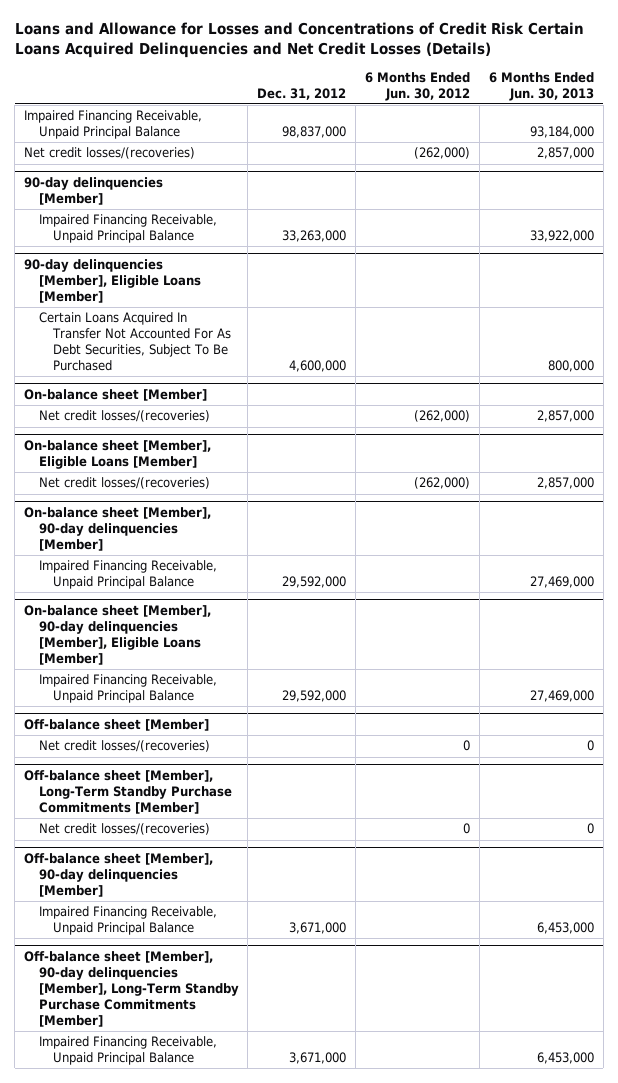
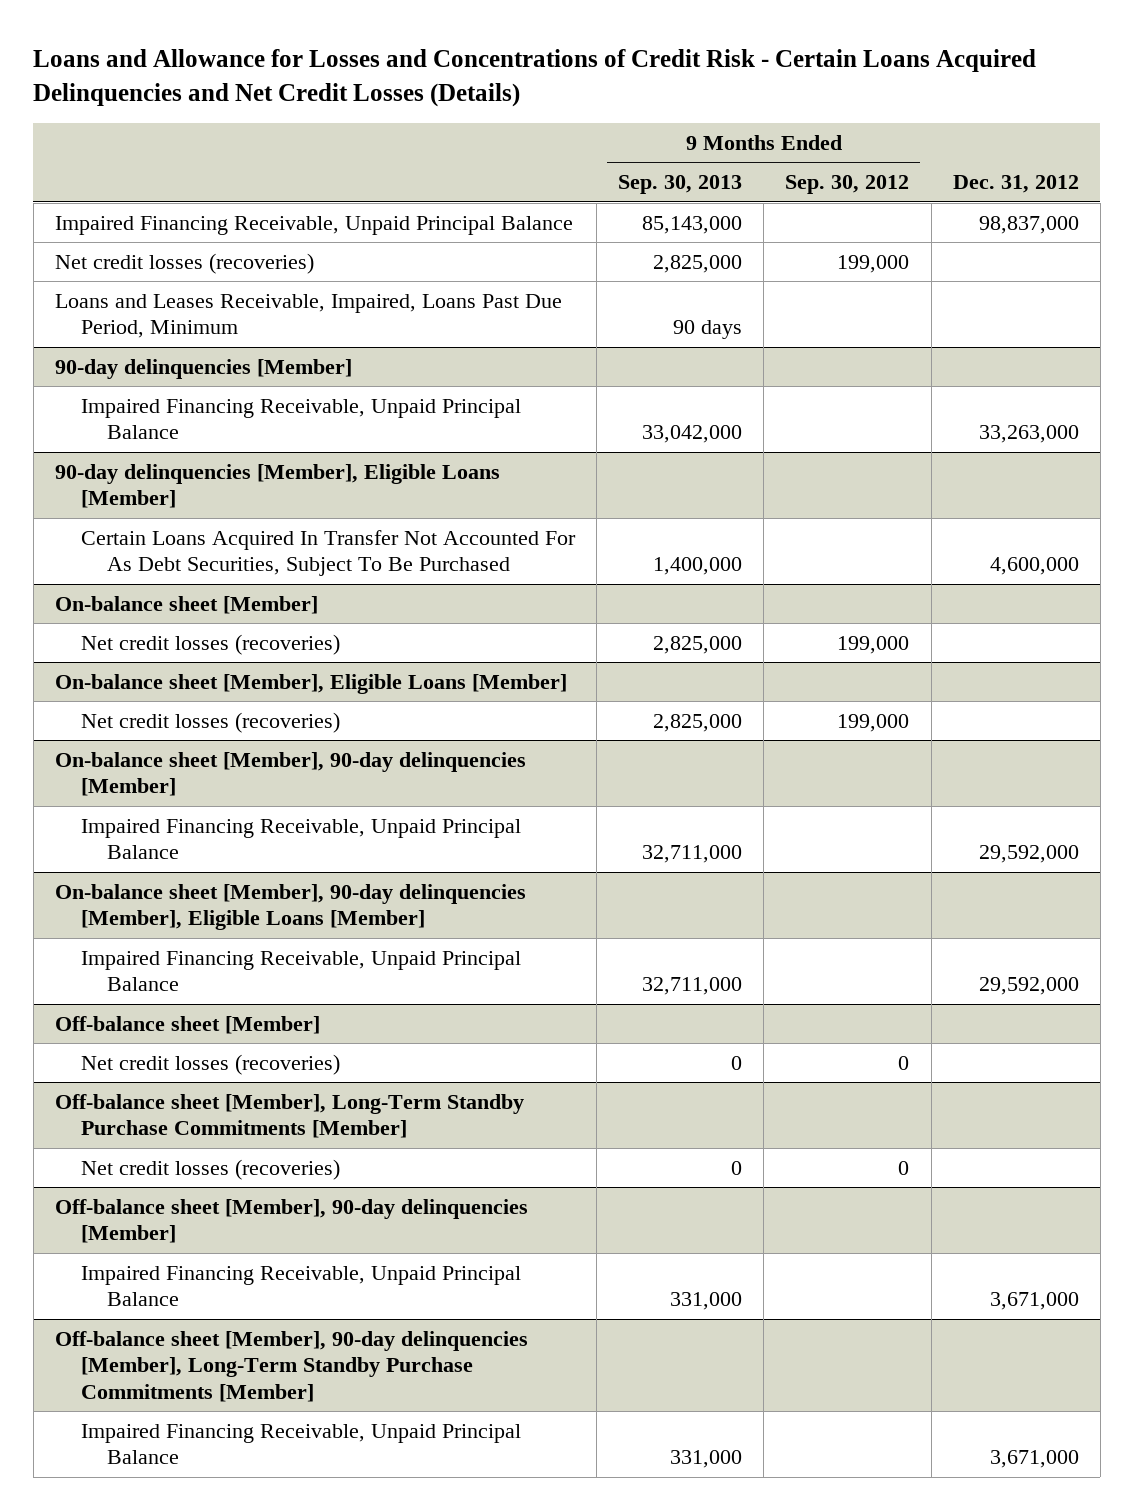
- Loans and Allowance for Losses and Concentrations of Credit Risk Certain Loans Acquired Delinquencies and Net Credit Losses (Details)
+ Loans and Allowance for Losses and Concentrations of Credit Risk - Certain Loans Acquired Delinquencies and Net Credit Losses (Details)
- | Dec. 31, 2012 | 6 Months Ended Jun. 30, 2012 | 6 Months Ended Jun. 30, 2013
+ | 9 Months Ended Sep. 30, 2013 | 9 Months Ended Sep. 30, 2012 | Dec. 31, 2012
- Net credit losses/(recoveries) | | (262,000) | 2,857,000
+ Net credit losses (recoveries) | 2,825,000 | 199,000 |
+ Loans and Leases Receivable, Impaired, Loans Past Due Period, Minimum | 90 days | |
@ On-balance sheet [Member]
- Net credit losses/(recoveries) | | (262,000) | 2,857,000
+ Net credit losses (recoveries) | 2,825,000 | 199,000 |
@ On-balance sheet [Member], Eligible Loans [Member]
- Net credit losses/(recoveries) | | (262,000) | 2,857,000
+ Net credit losses (recoveries) | 2,825,000 | 199,000 |
@ Off-balance sheet [Member]
- Net credit losses/(recoveries) | | 0 | 0
+ Net credit losses (recoveries) | 0 | 0 |
@ Off-balance sheet [Member], Long-Term Standby Purchase Commitments [Member]
- Net credit losses/(recoveries) | | 0 | 0
+ Net credit losses (recoveries) | 0 | 0 |

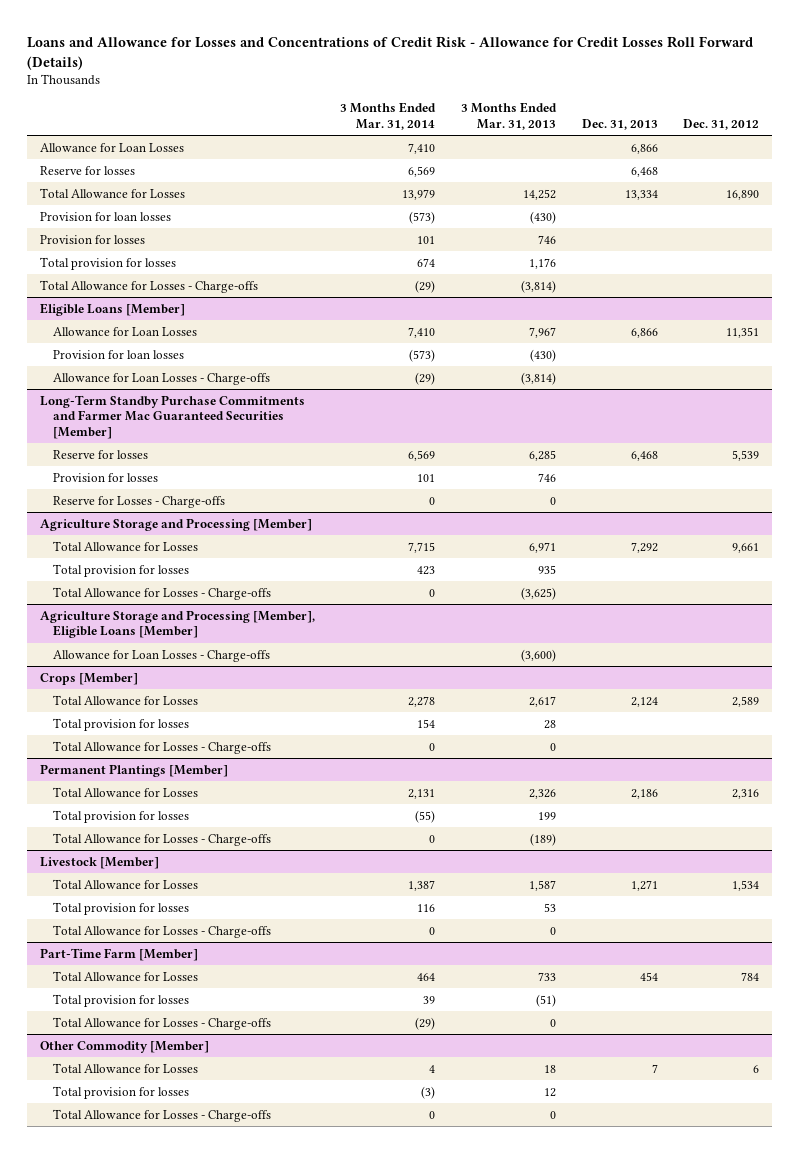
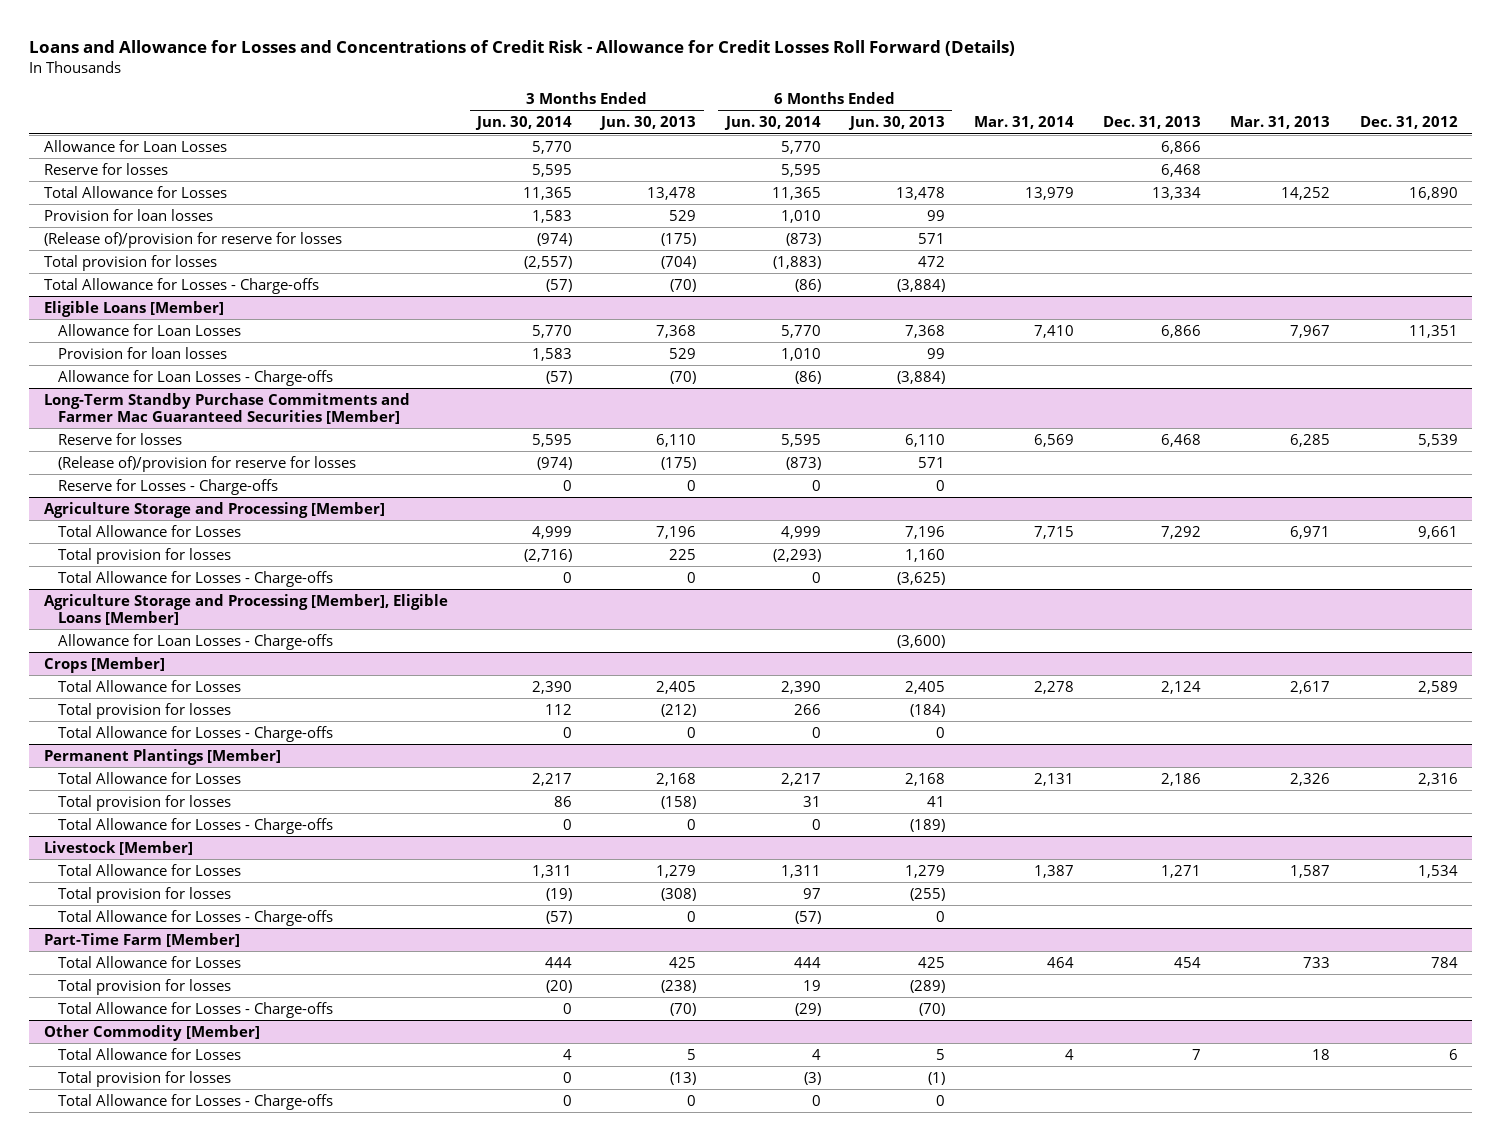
- | 3 Months Ended Mar. 31, 2014 | 3 Months Ended Mar. 31, 2013 | Dec. 31, 2013 | Dec. 31, 2012
+ | 3 Months Ended Jun. 30, 2014 | 3 Months Ended Jun. 30, 2013 | 6 Months Ended Jun. 30, 2014 | 6 Months Ended Jun. 30, 2013 | Mar. 31, 2014 | Dec. 31, 2013 | Mar. 31, 2013 | Dec. 31, 2012
- Provision for losses | 101 | 746 | |
+ (Release of)/provision for reserve for losses | (974) | (175) | (873) | 571 | | | |
@ Long-Term Standby Purchase Commitments and Farmer Mac Guaranteed Securities [Member]
- Provision for losses | 101 | 746 | |
+ (Release of)/provision for reserve for losses | (974) | (175) | (873) | 571 | | | |

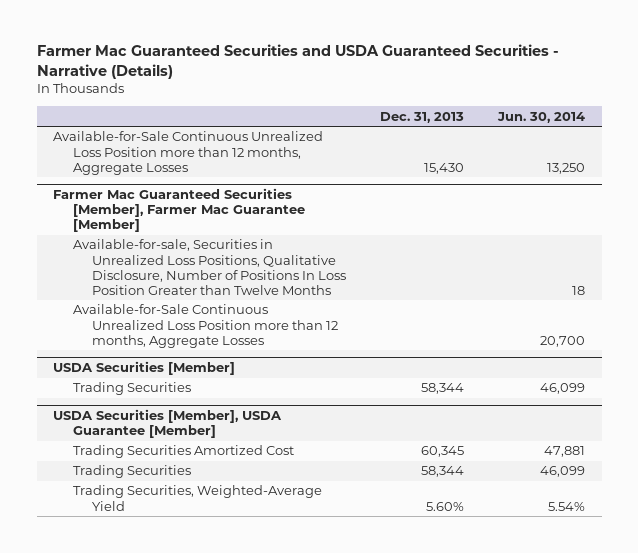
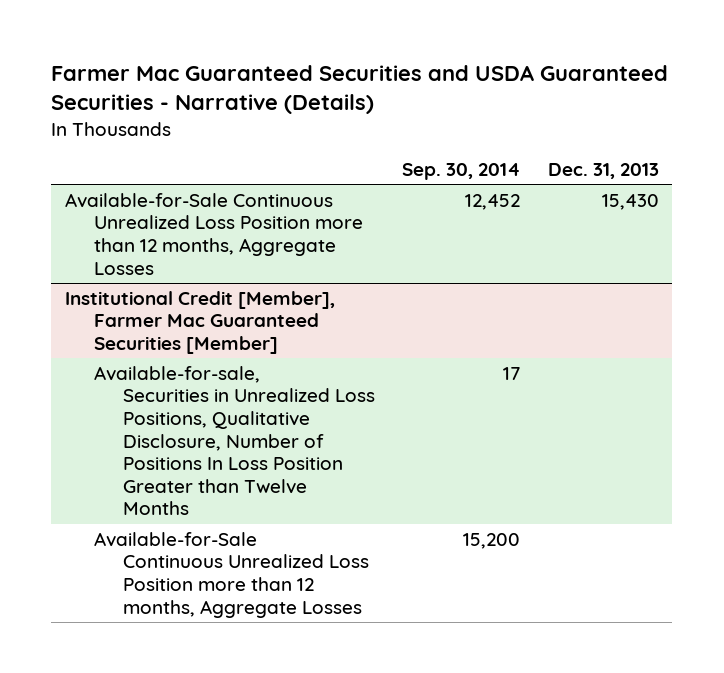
- | Dec. 31, 2013 | Jun. 30, 2014
+ | Sep. 30, 2014 | Dec. 31, 2013
- Farmer Mac Guaranteed Securities [Member], Farmer Mac Guarantee [Member]
+ Institutional Credit [Member], Farmer Mac Guaranteed Securities [Member]
- USDA Securities [Member]
- Trading Securities | 58,344 | 46,099
- USDA Securities [Member], USDA Guarantee [Member]
- Trading Securities Amortized Cost | 60,345 | 47,881
- Trading Securities | 58,344 | 46,099
- Trading Securities, Weighted-Average Yield | 5.60% | 5.54%

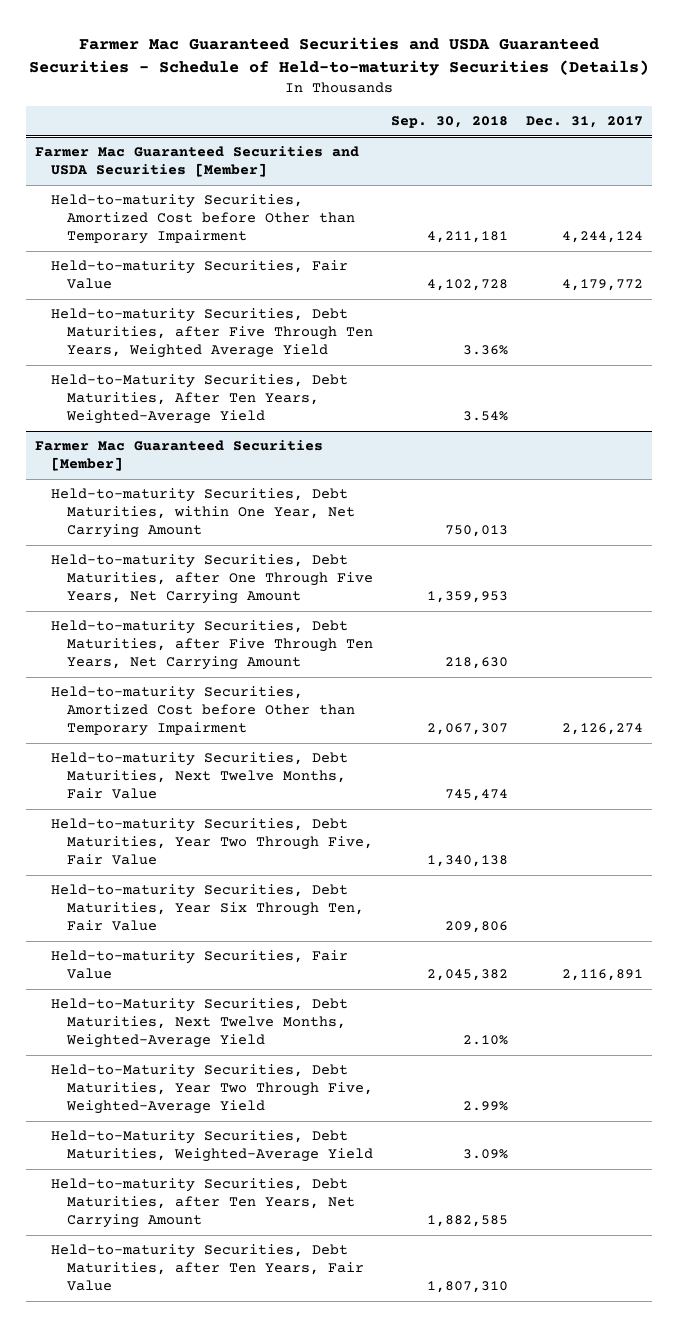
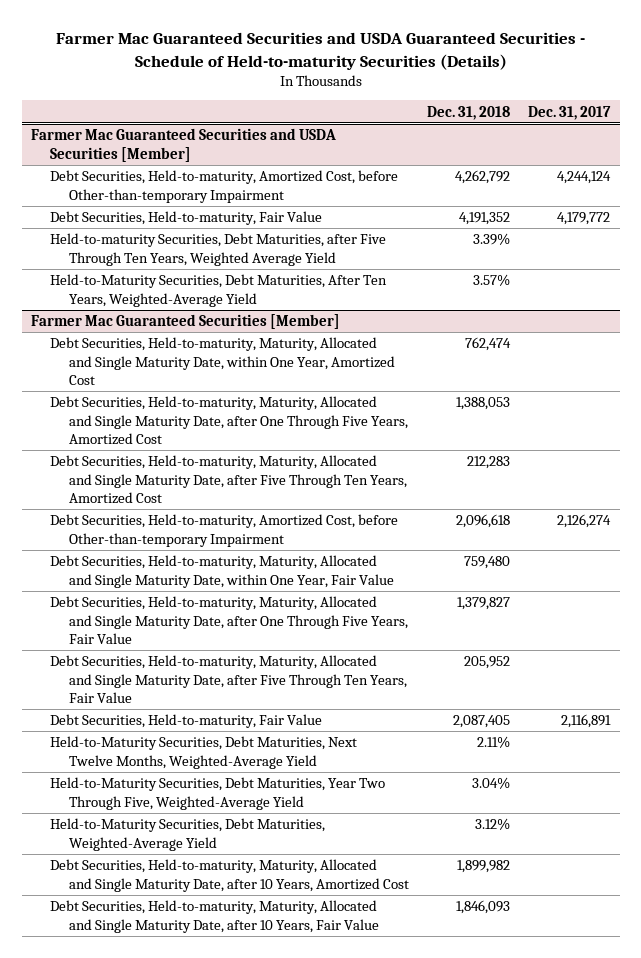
- | Sep. 30, 2018 | Dec. 31, 2017
+ | Dec. 31, 2018 | Dec. 31, 2017
@ Farmer Mac Guaranteed Securities and USDA Securities [Member]
- Held-to-maturity Securities, Amortized Cost before Other than Temporary Impairment | 4,211,181 | 4,244,124
- Held-to-maturity Securities, Fair Value | 4,102,728 | 4,179,772
+ Debt Securities, Held-to-maturity, Amortized Cost, before Other-than-temporary Impairment | 4,262,792 | 4,244,124
+ Debt Securities, Held-to-maturity, Fair Value | 4,191,352 | 4,179,772
@ Farmer Mac Guaranteed Securities [Member]
- Held-to-maturity Securities, Debt Maturities, within One Year, Net Carrying Amount | 750,013 |
- Held-to-maturity Securities, Debt Maturities, after One Through Five Years, Net Carrying Amount | 1,359,953 |
- Held-to-maturity Securities, Debt Maturities, after Five Through Ten Years, Net Carrying Amount | 218,630 |
- Held-to-maturity Securities, Amortized Cost before Other than Temporary Impairment | 2,067,307 | 2,126,274
- Held-to-maturity Securities, Debt Maturities, Next Twelve Months, Fair Value | 745,474 |
- Held-to-maturity Securities, Debt Maturities, Year Two Through Five, Fair Value | 1,340,138 |
- Held-to-maturity Securities, Debt Maturities, Year Six Through Ten, Fair Value | 209,806 |
- Held-to-maturity Securities, Fair Value | 2,045,382 | 2,116,891
+ Debt Securities, Held-to-maturity, Maturity, Allocated and Single Maturity Date, within One Year, Amortized Cost | 762,474 |
+ Debt Securities, Held-to-maturity, Maturity, Allocated and Single Maturity Date, after One Through Five Years, Amortized Cost | 1,388,053 |
+ Debt Securities, Held-to-maturity, Maturity, Allocated and Single Maturity Date, after Five Through Ten Years, Amortized Cost | 212,283 |
+ Debt Securities, Held-to-maturity, Amortized Cost, before Other-than-temporary Impairment | 2,096,618 | 2,126,274
+ Debt Securities, Held-to-maturity, Maturity, Allocated and Single Maturity Date, within One Year, Fair Value | 759,480 |
+ Debt Securities, Held-to-maturity, Maturity, Allocated and Single Maturity Date, after One Through Five Years, Fair Value | 1,379,827 |
+ Debt Securities, Held-to-maturity, Maturity, Allocated and Single Maturity Date, after Five Through Ten Years, Fair Value | 205,952 |
+ Debt Securities, Held-to-maturity, Fair Value | 2,087,405 | 2,116,891
- Held-to-maturity Securities, Debt Maturities, after Ten Years, Net Carrying Amount | 1,882,585 |
- Held-to-maturity Securities, Debt Maturities, after Ten Years, Fair Value | 1,807,310 |
+ Debt Securities, Held-to-maturity, Maturity, Allocated and Single Maturity Date, after 10 Years, Amortized Cost | 1,899,982 |
+ Debt Securities, Held-to-maturity, Maturity, Allocated and Single Maturity Date, after 10 Years, Fair Value | 1,846,093 |

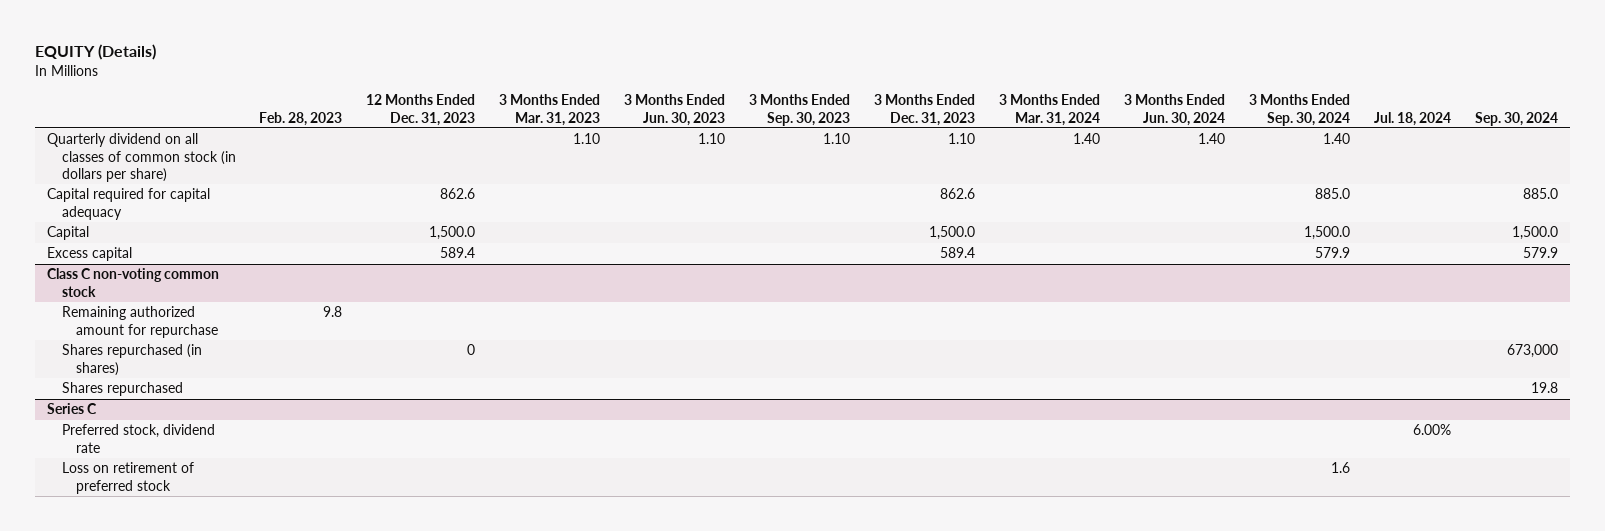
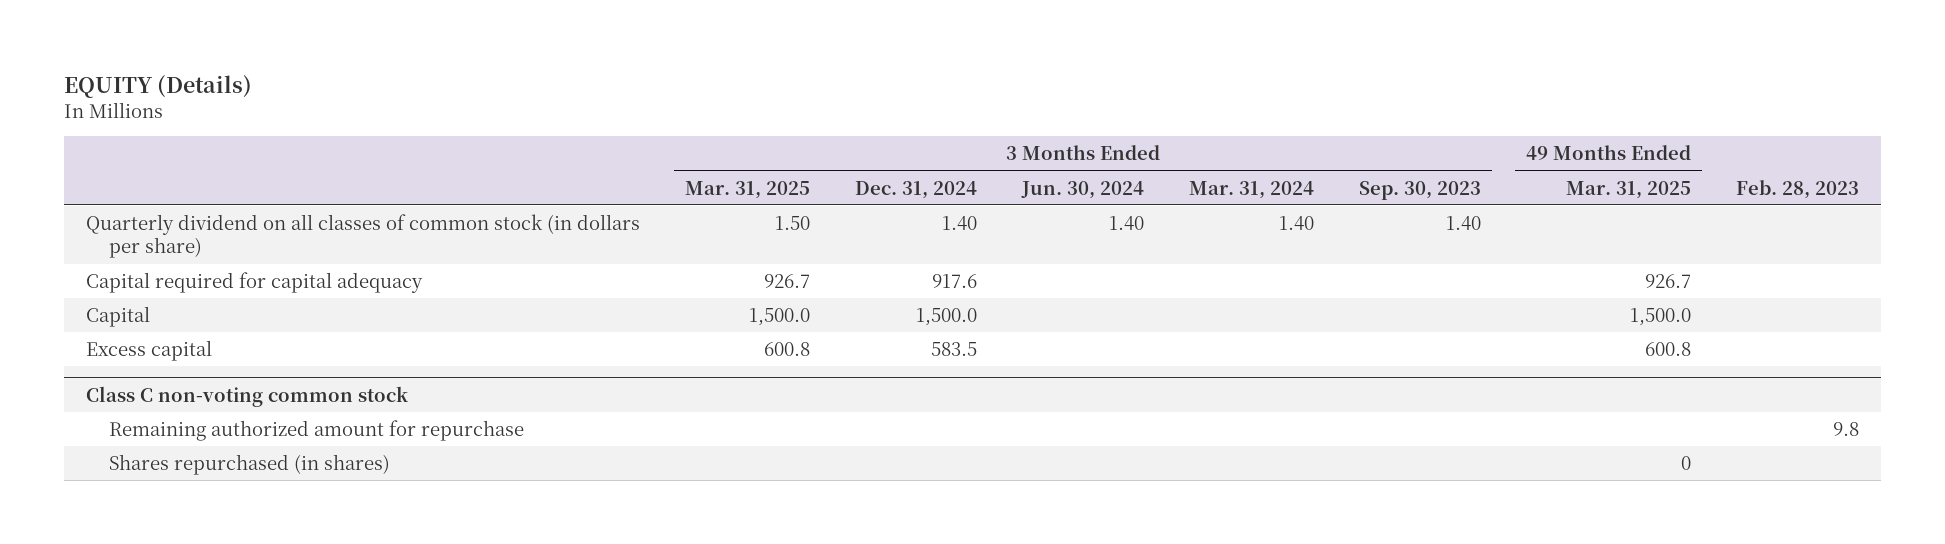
- | Feb. 28, 2023 | 12 Months Ended Dec. 31, 2023 | 3 Months Ended Mar. 31, 2023 | 3 Months Ended Jun. 30, 2023 | 3 Months Ended Sep. 30, 2023 | 3 Months Ended Dec. 31, 2023 | 3 Months Ended Mar. 31, 2024 | 3 Months Ended Jun. 30, 2024 | 3 Months Ended Sep. 30, 2024 | Jul. 18, 2024 | Sep. 30, 2024
+ | 3 Months Ended Mar. 31, 2025 | 3 Months Ended Dec. 31, 2024 | 3 Months Ended Jun. 30, 2024 | 3 Months Ended Mar. 31, 2024 | 3 Months Ended Sep. 30, 2023 | 49 Months Ended Mar. 31, 2025 | Feb. 28, 2023
- Quarterly dividend on all classes of common stock (in dollars per share) | | | 1.10 | 1.10 | 1.10 | 1.10 | 1.40 | 1.40 | 1.40 | |
+ Quarterly dividend on all classes of common stock (in dollars per share) | 1.50 | 1.40 | 1.40 | 1.40 | 1.40 | |
@ Class C non-voting common stock
- Shares repurchased | | | | | | | | | | | 19.8
- Series C
- Preferred stock, dividend rate | | | | | | | | | | 6.00% |
- Loss on retirement of preferred stock | | | | | | | | | 1.6 | |

